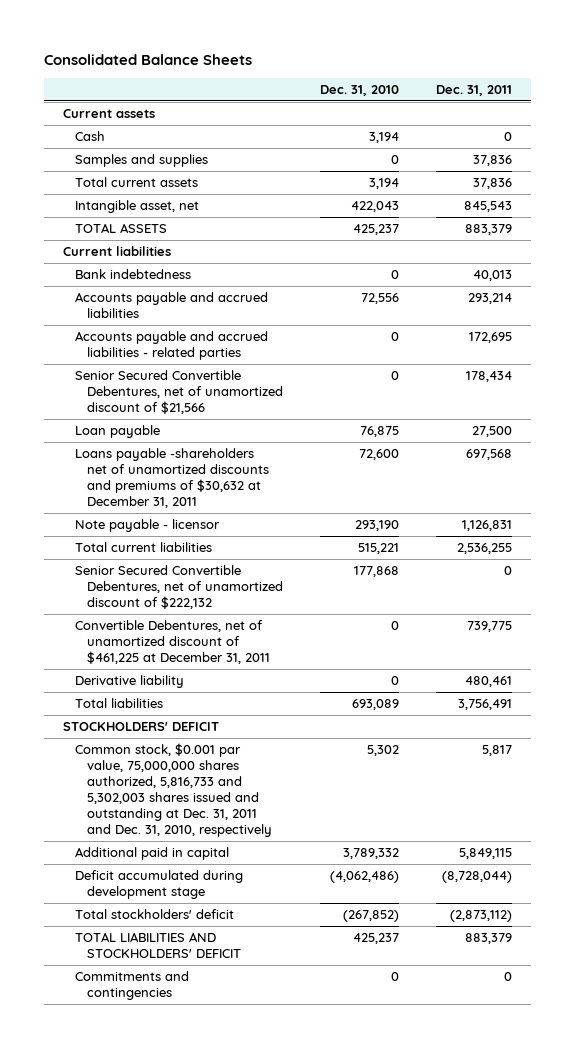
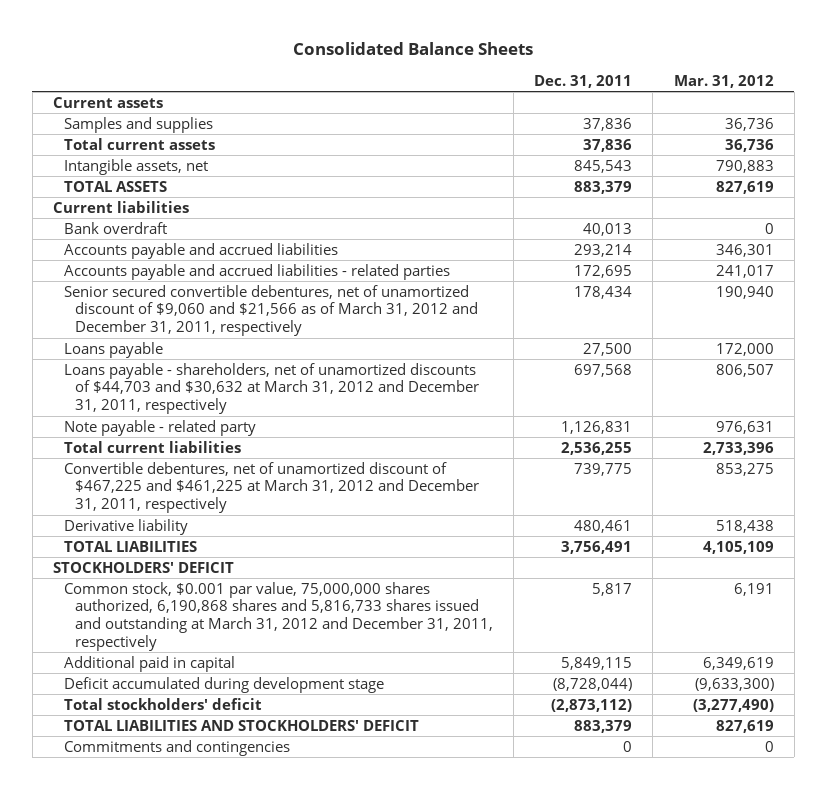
- | Dec. 31, 2010 | Dec. 31, 2011
+ | Dec. 31, 2011 | Mar. 31, 2012
- Cash | 3,194 | 0
- Intangible asset, net | 422,043 | 845,543
+ Intangible assets, net | 845,543 | 790,883
- Bank indebtedness | 0 | 40,013
+ Bank overdraft | 40,013 | 0
- Senior Secured Convertible Debentures, net of unamortized discount of $21,566 | 0 | 178,434
- Loan payable | 76,875 | 27,500
- Loans payable -shareholders net of unamortized discounts and premiums of $30,632 at December 31, 2011 | 72,600 | 697,568
- Note payable - licensor | 293,190 | 1,126,831
+ Senior secured convertible debentures, net of unamortized discount of $9,060 and $21,566 as of March 31, 2012 and December 31, 2011, respectively | 178,434 | 190,940
+ Loans payable | 27,500 | 172,000
+ Loans payable - shareholders, net of unamortized discounts of $44,703 and $30,632 at March 31, 2012 and December 31, 2011, respectively | 697,568 | 806,507
+ Note payable - related party | 1,126,831 | 976,631
- Senior Secured Convertible Debentures, net of unamortized discount of $222,132 | 177,868 | 0
- Convertible Debentures, net of unamortized discount of $461,225 at December 31, 2011 | 0 | 739,775
+ Convertible debentures, net of unamortized discount of $467,225 and $461,225 at March 31, 2012 and December 31, 2011, respectively | 739,775 | 853,275
- Total liabilities | 693,089 | 3,756,491
+ TOTAL LIABILITIES | 3,756,491 | 4,105,109
- Common stock, $0.001 par value, 75,000,000 shares authorized, 5,816,733 and 5,302,003 shares issued and outstanding at Dec. 31, 2011 and Dec. 31, 2010, respectively | 5,302 | 5,817
+ Common stock, $0.001 par value, 75,000,000 shares authorized, 6,190,868 shares and 5,816,733 shares issued and outstanding at March 31, 2012 and December 31, 2011, respectively | 5,817 | 6,191

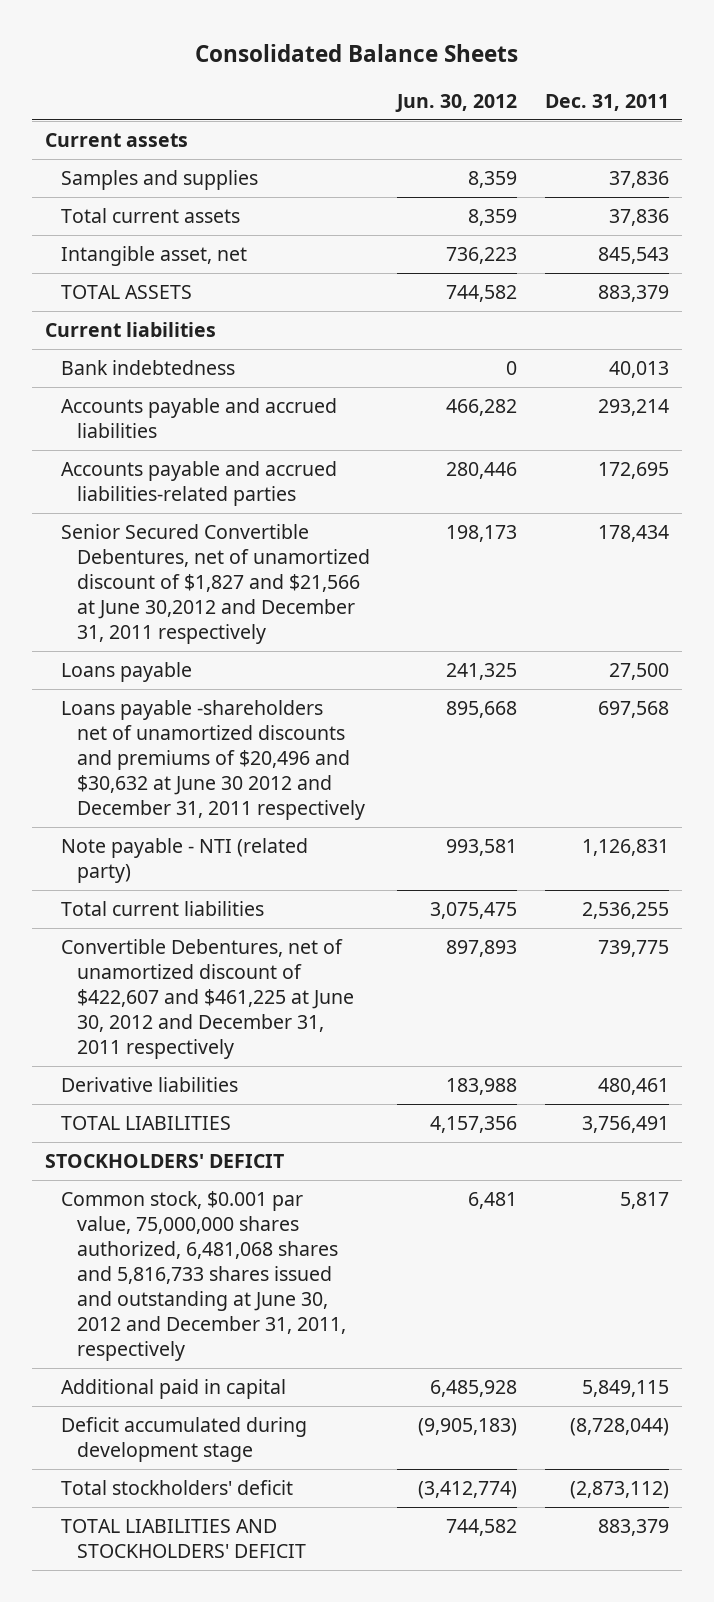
- | Dec. 31, 2011 | Mar. 31, 2012
+ | Jun. 30, 2012 | Dec. 31, 2011
- Intangible assets, net | 845,543 | 790,883
+ Intangible asset, net | 736,223 | 845,543
- Bank overdraft | 40,013 | 0
+ Bank indebtedness | 0 | 40,013
- Accounts payable and accrued liabilities - related parties | 172,695 | 241,017
- Senior secured convertible debentures, net of unamortized discount of $9,060 and $21,566 as of March 31, 2012 and December 31, 2011, respectively | 178,434 | 190,940
+ Accounts payable and accrued liabilities-related parties | 280,446 | 172,695
+ Senior Secured Convertible Debentures, net of unamortized discount of $1,827 and $21,566 at June 30,2012 and December 31, 2011 respectively | 198,173 | 178,434
- Loans payable - shareholders, net of unamortized discounts of $44,703 and $30,632 at March 31, 2012 and December 31, 2011, respectively | 697,568 | 806,507
- Note payable - related party | 1,126,831 | 976,631
+ Loans payable -shareholders net of unamortized discounts and premiums of $20,496 and $30,632 at June 30 2012 and December 31, 2011 respectively | 895,668 | 697,568
+ Note payable - NTI (related party) | 993,581 | 1,126,831
- Convertible debentures, net of unamortized discount of $467,225 and $461,225 at March 31, 2012 and December 31, 2011, respectively | 739,775 | 853,275
- Derivative liability | 480,461 | 518,438
+ Convertible Debentures, net of unamortized discount of $422,607 and $461,225 at June 30, 2012 and December 31, 2011 respectively | 897,893 | 739,775
+ Derivative liabilities | 183,988 | 480,461
- Common stock, $0.001 par value, 75,000,000 shares authorized, 6,190,868 shares and 5,816,733 shares issued and outstanding at March 31, 2012 and December 31, 2011, respectively | 5,817 | 6,191
+ Common stock, $0.001 par value, 75,000,000 shares authorized, 6,481,068 shares and 5,816,733 shares issued and outstanding at June 30, 2012 and December 31, 2011, respectively | 6,481 | 5,817
- Commitments and contingencies | 0 | 0

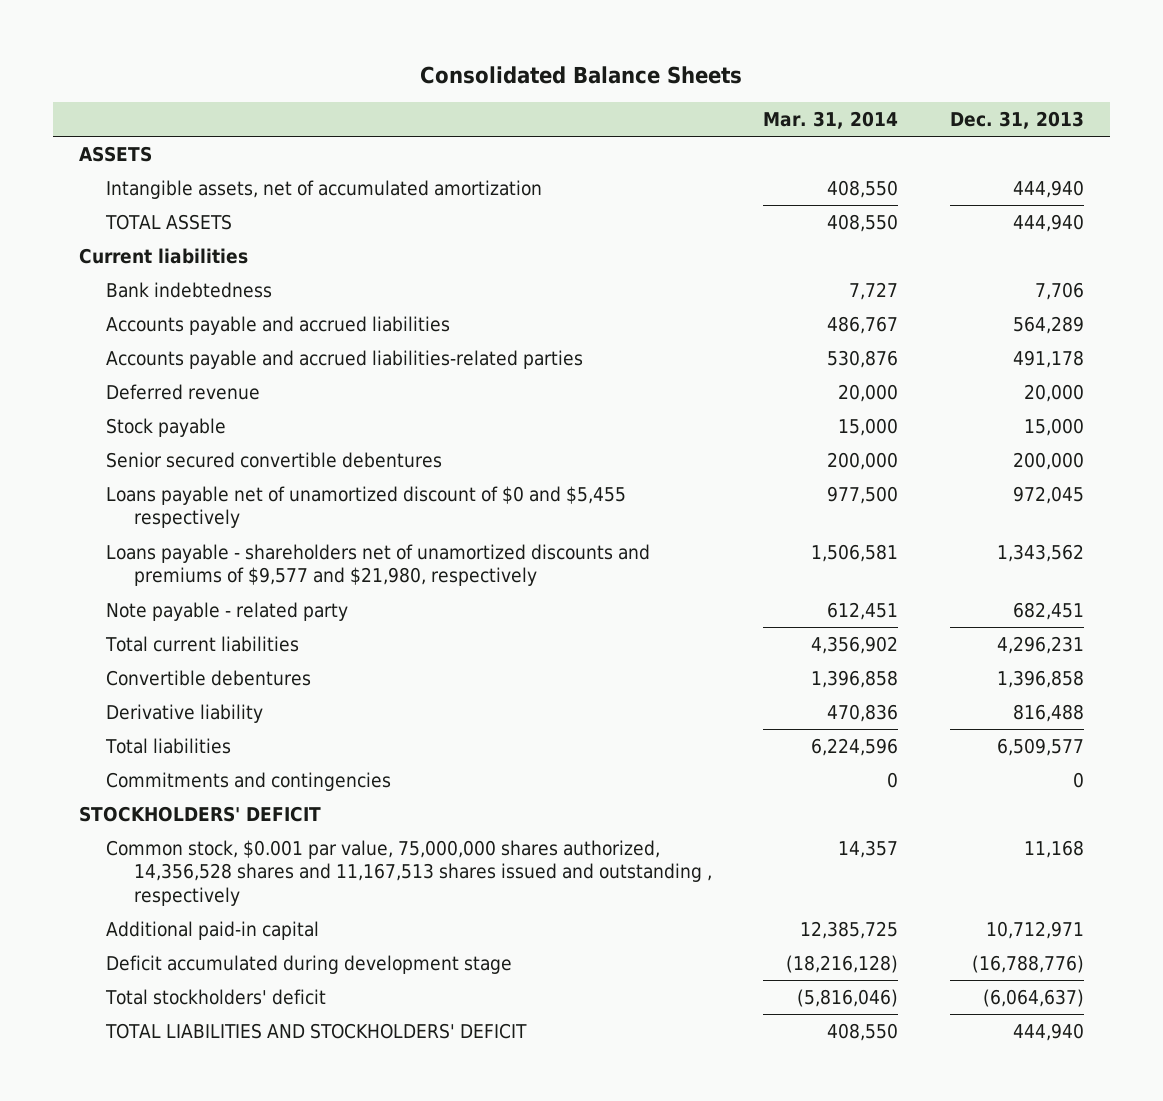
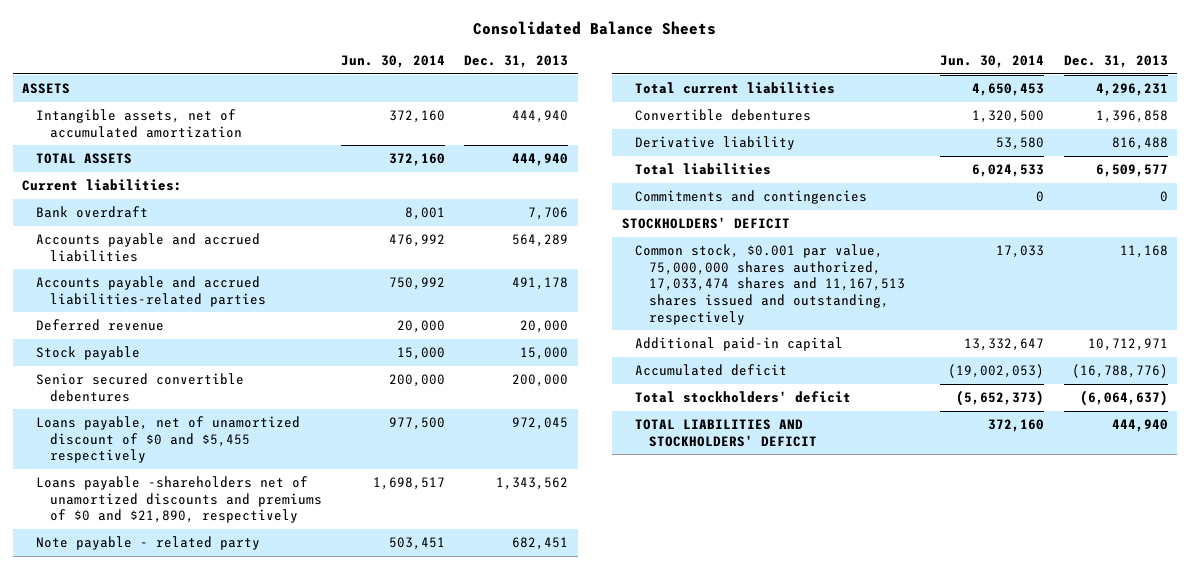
- | Mar. 31, 2014 | Dec. 31, 2013
+ | Jun. 30, 2014 | Dec. 31, 2013
- Current liabilities
- Bank indebtedness | 7,727 | 7,706
+ Current liabilities:
+ Bank overdraft | 8,001 | 7,706
- Loans payable net of unamortized discount of $0 and $5,455 respectively | 977,500 | 972,045
- Loans payable - shareholders net of unamortized discounts and premiums of $9,577 and $21,980, respectively | 1,506,581 | 1,343,562
+ Loans payable, net of unamortized discount of $0 and $5,455 respectively | 977,500 | 972,045
+ Loans payable -shareholders net of unamortized discounts and premiums of $0 and $21,890, respectively | 1,698,517 | 1,343,562
- Common stock, $0.001 par value, 75,000,000 shares authorized, 14,356,528 shares and 11,167,513 shares issued and outstanding , respectively | 14,357 | 11,168
+ Common stock, $0.001 par value, 75,000,000 shares authorized, 17,033,474 shares and 11,167,513 shares issued and outstanding, respectively | 17,033 | 11,168
- Deficit accumulated during development stage | (18,216,128) | (16,788,776)
+ Accumulated deficit | (19,002,053) | (16,788,776)

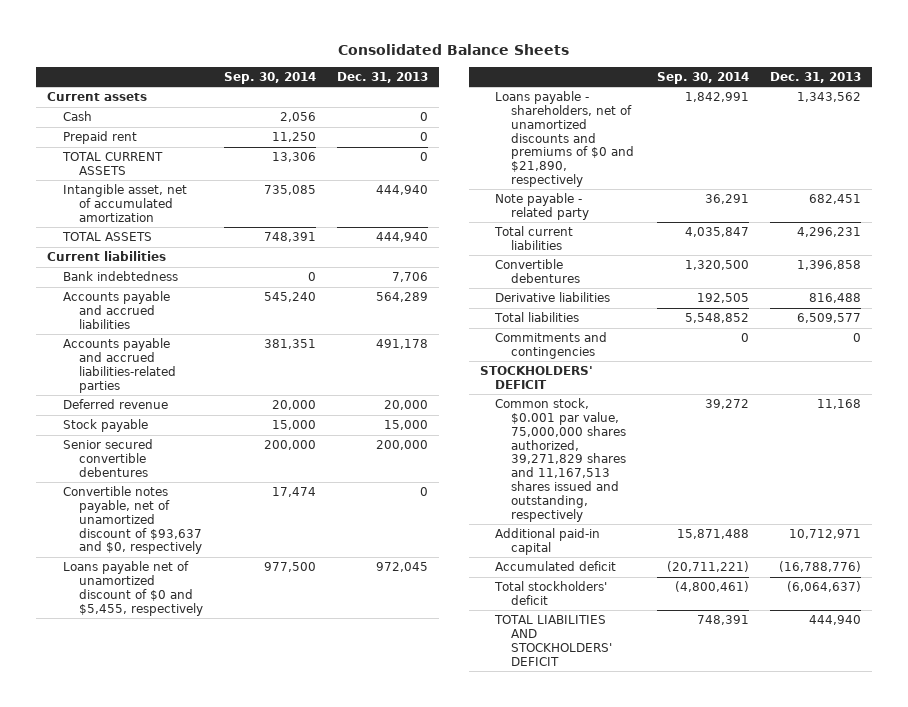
- | Jun. 30, 2014 | Dec. 31, 2013
+ | Sep. 30, 2014 | Dec. 31, 2013
- ASSETS
- Intangible assets, net of accumulated amortization | 372,160 | 444,940
+ Current assets
+ Cash | 2,056 | 0
+ Prepaid rent | 11,250 | 0
+ TOTAL CURRENT ASSETS | 13,306 | 0
+ Intangible asset, net of accumulated amortization | 735,085 | 444,940
- Current liabilities:
- Bank overdraft | 8,001 | 7,706
+ Current liabilities
+ Bank indebtedness | 0 | 7,706
- Loans payable, net of unamortized discount of $0 and $5,455 respectively | 977,500 | 972,045
- Loans payable -shareholders net of unamortized discounts and premiums of $0 and $21,890, respectively | 1,698,517 | 1,343,562
+ Convertible notes payable, net of unamortized discount of $93,637 and $0, respectively | 17,474 | 0
+ Loans payable net of unamortized discount of $0 and $5,455, respectively | 977,500 | 972,045
+ Loans payable - shareholders, net of unamortized discounts and premiums of $0 and $21,890, respectively | 1,842,991 | 1,343,562
- Derivative liability | 53,580 | 816,488
+ Derivative liabilities | 192,505 | 816,488
- Common stock, $0.001 par value, 75,000,000 shares authorized, 17,033,474 shares and 11,167,513 shares issued and outstanding, respectively | 17,033 | 11,168
+ Common stock, $0.001 par value, 75,000,000 shares authorized, 39,271,829 shares and 11,167,513 shares issued and outstanding, respectively | 39,272 | 11,168

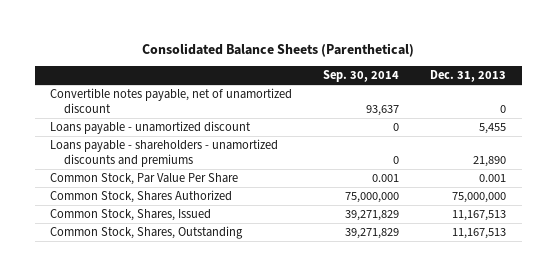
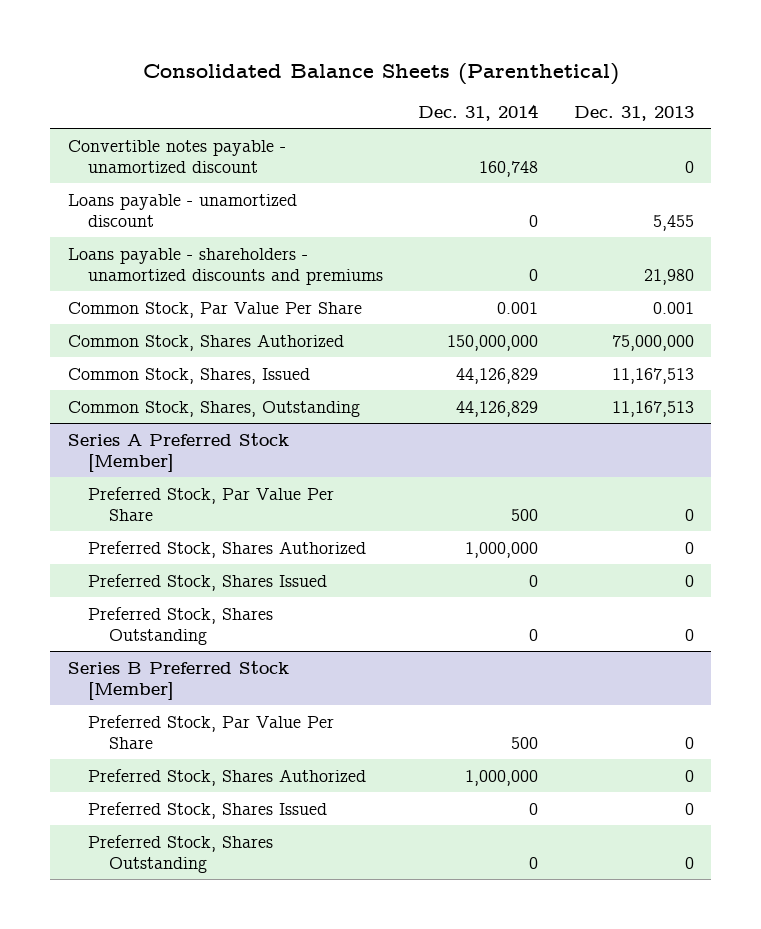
- | Sep. 30, 2014 | Dec. 31, 2013
+ | Dec. 31, 2014 | Dec. 31, 2013
- Convertible notes payable, net of unamortized discount | 93,637 | 0
+ Convertible notes payable - unamortized discount | 160,748 | 0
- Loans payable - shareholders - unamortized discounts and premiums | 0 | 21,890
+ Loans payable - shareholders - unamortized discounts and premiums | 0 | 21,980
+ Series A Preferred Stock [Member]
+ Preferred Stock, Par Value Per Share | 500 | 0
+ Preferred Stock, Shares Authorized | 1,000,000 | 0
+ Preferred Stock, Shares Issued | 0 | 0
+ Preferred Stock, Shares Outstanding | 0 | 0
+ Series B Preferred Stock [Member]
+ Preferred Stock, Par Value Per Share | 500 | 0
+ Preferred Stock, Shares Authorized | 1,000,000 | 0
+ Preferred Stock, Shares Issued | 0 | 0
+ Preferred Stock, Shares Outstanding | 0 | 0

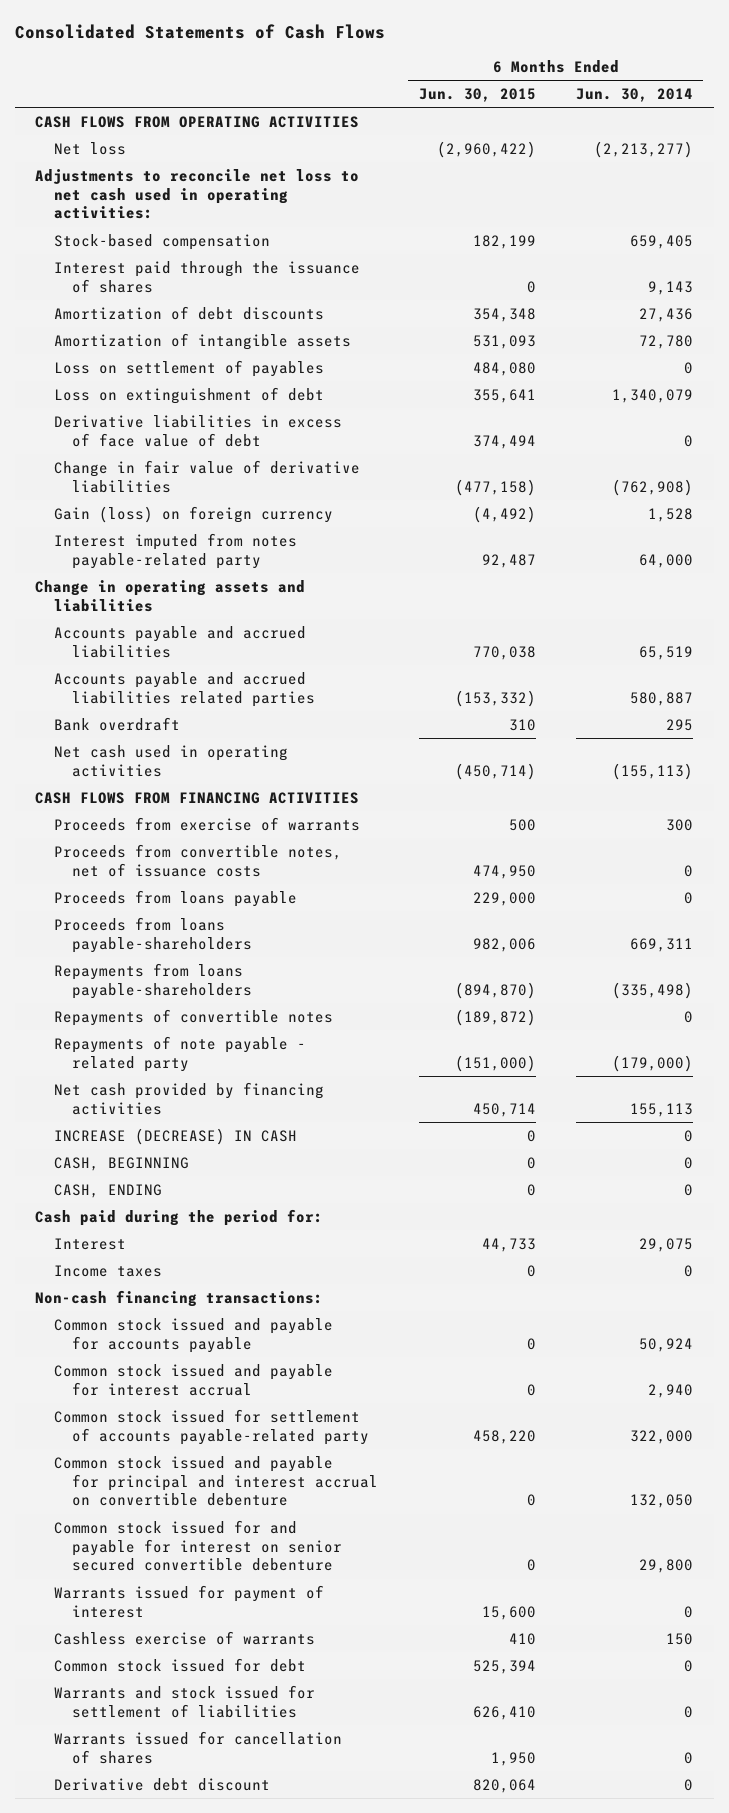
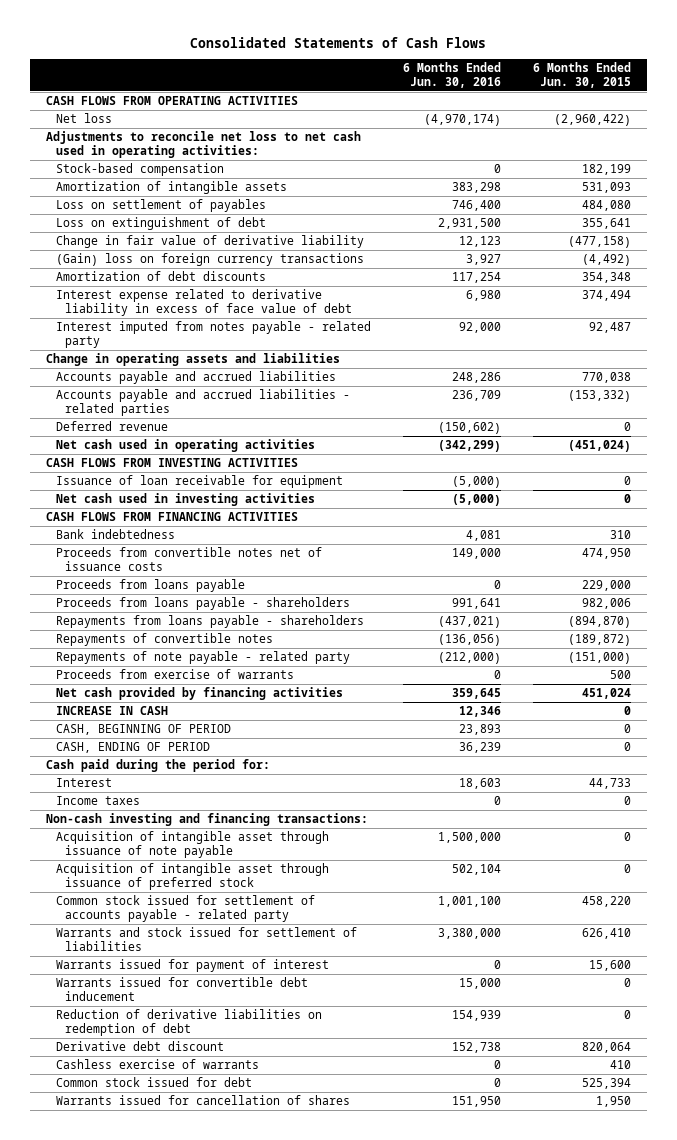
- | 6 Months Ended Jun. 30, 2015 | 6 Months Ended Jun. 30, 2014
+ | 6 Months Ended Jun. 30, 2016 | 6 Months Ended Jun. 30, 2015
- Interest paid through the issuance of shares | 0 | 9,143
- Derivative liabilities in excess of face value of debt | 374,494 | 0
- Change in fair value of derivative liabilities | (477,158) | (762,908)
- Gain (loss) on foreign currency | (4,492) | 1,528
- Interest imputed from notes payable-related party | 92,487 | 64,000
+ Change in fair value of derivative liability | 12,123 | (477,158)
+ (Gain) loss on foreign currency transactions | 3,927 | (4,492)
moved down: Amortization of debt discounts | 117,254 | 354,348
+ Interest expense related to derivative liability in excess of face value of debt | 6,980 | 374,494
+ Interest imputed from notes payable - related party | 92,000 | 92,487
- Accounts payable and accrued liabilities related parties | (153,332) | 580,887
- Bank overdraft | 310 | 295
- Net cash used in operating activities | (450,714) | (155,113)
+ Accounts payable and accrued liabilities - related parties | 236,709 | (153,332)
+ Deferred revenue | (150,602) | 0
+ Net cash used in operating activities | (342,299) | (451,024)
+ CASH FLOWS FROM INVESTING ACTIVITIES
+ Issuance of loan receivable for equipment | (5,000) | 0
+ Net cash used in investing activities | (5,000) | 0
- Proceeds from convertible notes, net of issuance costs | 474,950 | 0
+ Bank indebtedness | 4,081 | 310
+ Proceeds from convertible notes net of issuance costs | 149,000 | 474,950
- Proceeds from loans payable-shareholders | 982,006 | 669,311
- Repayments from loans payable-shareholders | (894,870) | (335,498)
+ Proceeds from loans payable - shareholders | 991,641 | 982,006
+ Repayments from loans payable - shareholders | (437,021) | (894,870)
- Net cash provided by financing activities | 450,714 | 155,113
- INCREASE (DECREASE) IN CASH | 0 | 0
- CASH, BEGINNING | 0 | 0
- CASH, ENDING | 0 | 0
moved down: Proceeds from exercise of warrants | 0 | 500
+ Net cash provided by financing activities | 359,645 | 451,024
+ INCREASE IN CASH | 12,346 | 0
+ CASH, BEGINNING OF PERIOD | 23,893 | 0
+ CASH, ENDING OF PERIOD | 36,239 | 0
- Non-cash financing transactions:
- Common stock issued and payable for accounts payable | 0 | 50,924
- Common stock issued and payable for interest accrual | 0 | 2,940
- Common stock issued for settlement of accounts payable-related party | 458,220 | 322,000
- Common stock issued and payable for principal and interest accrual on convertible debenture | 0 | 132,050
- Common stock issued for and payable for interest on senior secured convertible debenture | 0 | 29,800
+ Non-cash investing and financing transactions:
+ Acquisition of intangible asset through issuance of note payable | 1,500,000 | 0
+ Acquisition of intangible asset through issuance of preferred stock | 502,104 | 0
+ Common stock issued for settlement of accounts payable - related party | 1,001,100 | 458,220
moved up: Warrants and stock issued for settlement of liabilities | 3,380,000 | 626,410
+ Warrants issued for convertible debt inducement | 15,000 | 0
+ Reduction of derivative liabilities on redemption of debt | 154,939 | 0
moved up: Derivative debt discount | 152,738 | 820,064

